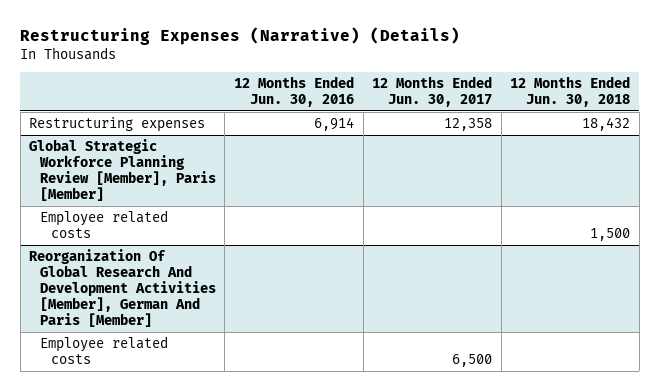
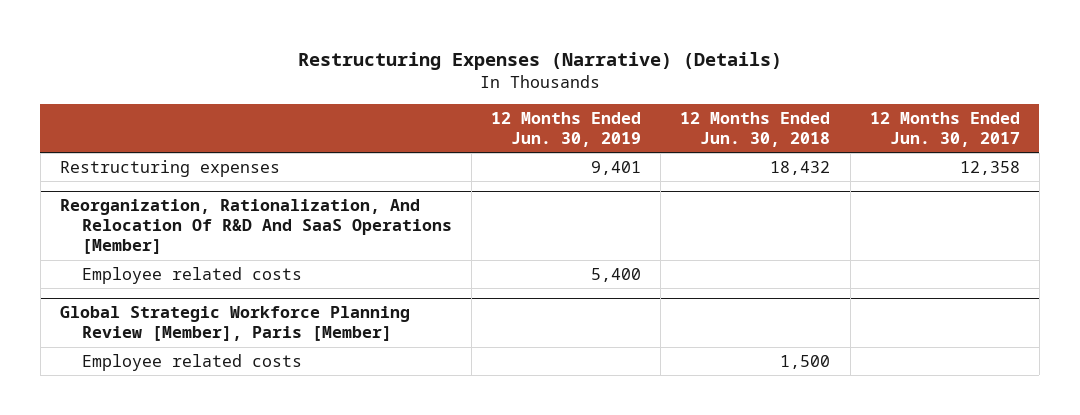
- | 12 Months Ended Jun. 30, 2016 | 12 Months Ended Jun. 30, 2017 | 12 Months Ended Jun. 30, 2018
+ | 12 Months Ended Jun. 30, 2019 | 12 Months Ended Jun. 30, 2018 | 12 Months Ended Jun. 30, 2017
+ Reorganization, Rationalization, And Relocation Of R&D And SaaS Operations [Member]
+ Employee related costs | 5,400 | |
- Reorganization Of Global Research And Development Activities [Member], German And Paris [Member]
- Employee related costs | | 6,500 |

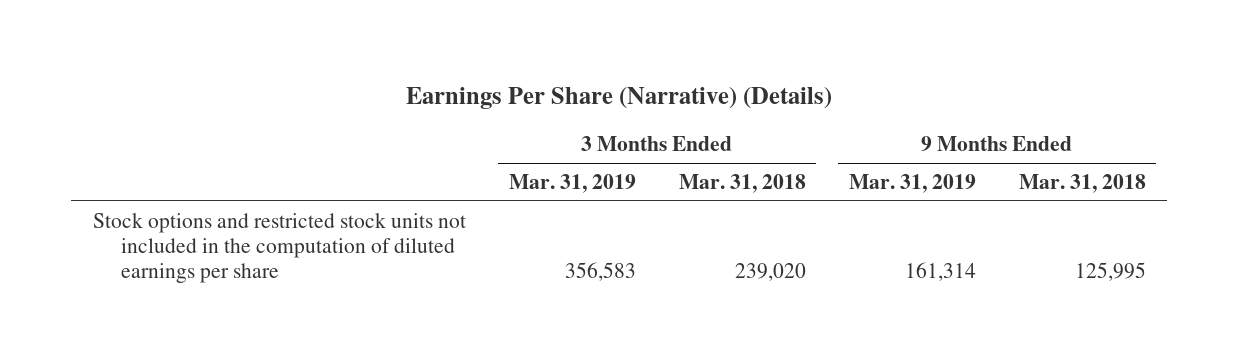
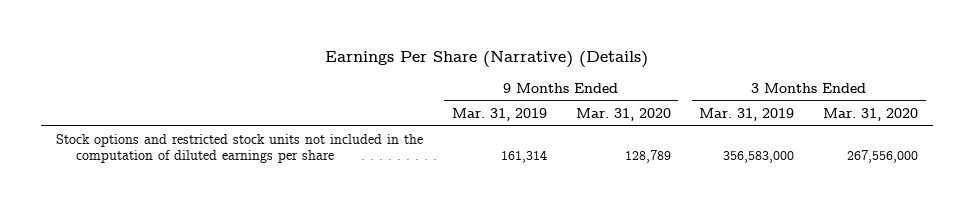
- | 3 Months Ended Mar. 31, 2019 | 3 Months Ended Mar. 31, 2018 | 9 Months Ended Mar. 31, 2019 | 9 Months Ended Mar. 31, 2018
+ | 9 Months Ended Mar. 31, 2019 | 9 Months Ended Mar. 31, 2020 | 3 Months Ended Mar. 31, 2019 | 3 Months Ended Mar. 31, 2020
- Stock options and restricted stock units not included in the computation of diluted earnings per share | 356,583 | 239,020 | 161,314 | 125,995
+ Stock options and restricted stock units not included in the computation of diluted earnings per share | 161,314 | 128,789 | 356,583,000 | 267,556,000

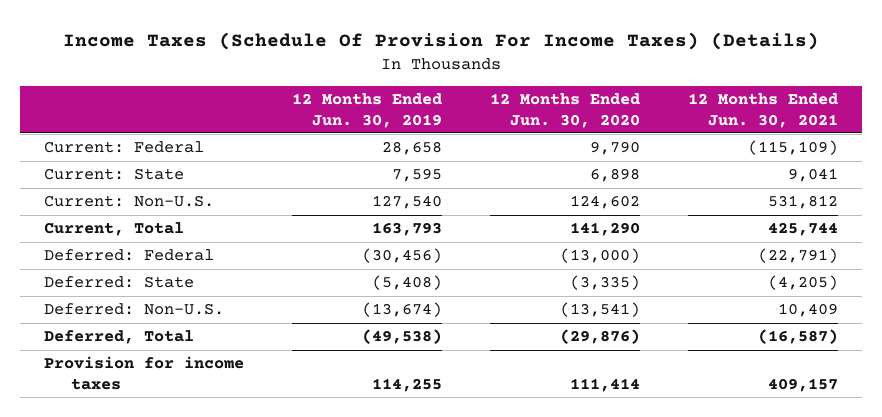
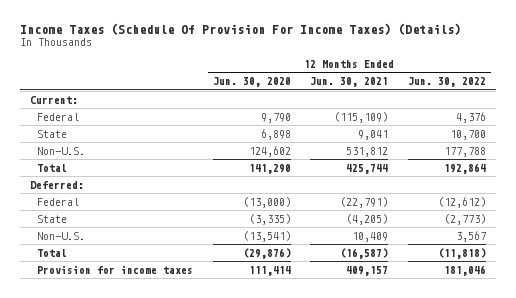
- | 12 Months Ended Jun. 30, 2019 | 12 Months Ended Jun. 30, 2020 | 12 Months Ended Jun. 30, 2021
+ | 12 Months Ended Jun. 30, 2020 | 12 Months Ended Jun. 30, 2021 | 12 Months Ended Jun. 30, 2022
- Current: Federal | 28,658 | 9,790 | (115,109)
- Current: State | 7,595 | 6,898 | 9,041
- Current: Non-U.S. | 127,540 | 124,602 | 531,812
- Current, Total | 163,793 | 141,290 | 425,744
- Deferred: Federal | (30,456) | (13,000) | (22,791)
- Deferred: State | (5,408) | (3,335) | (4,205)
- Deferred: Non-U.S. | (13,674) | (13,541) | 10,409
- Deferred, Total | (49,538) | (29,876) | (16,587)
+ Current:
+ Federal | 9,790 | (115,109) | 4,376
+ State | 6,898 | 9,041 | 10,700
+ Non-U.S. | 124,602 | 531,812 | 177,788
+ Total | 141,290 | 425,744 | 192,864
+ Deferred:
+ Federal | (13,000) | (22,791) | (12,612)
+ State | (3,335) | (4,205) | (2,773)
+ Non-U.S. | (13,541) | 10,409 | 3,567
+ Total | (29,876) | (16,587) | (11,818)

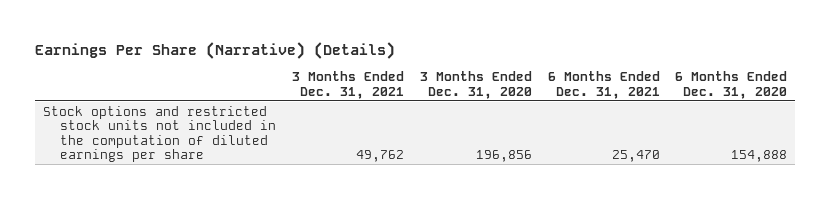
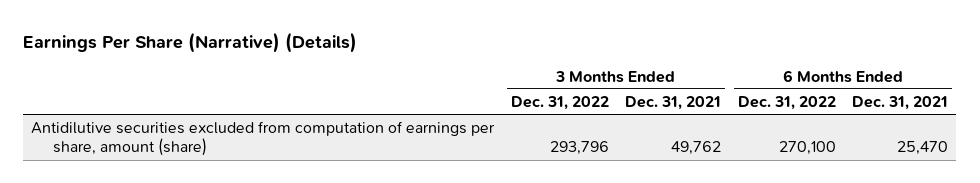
- | 3 Months Ended Dec. 31, 2021 | 3 Months Ended Dec. 31, 2020 | 6 Months Ended Dec. 31, 2021 | 6 Months Ended Dec. 31, 2020
+ | 3 Months Ended Dec. 31, 2022 | 3 Months Ended Dec. 31, 2021 | 6 Months Ended Dec. 31, 2022 | 6 Months Ended Dec. 31, 2021
- Stock options and restricted stock units not included in the computation of diluted earnings per share | 49,762 | 196,856 | 25,470 | 154,888
+ Antidilutive securities excluded from computation of earnings per share, amount (share) | 293,796 | 49,762 | 270,100 | 25,470

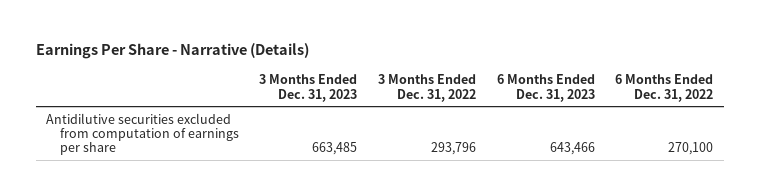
- Earnings Per Share (Narrative) (Details)
+ Earnings Per Share - Narrative (Details)
- | 3 Months Ended Dec. 31, 2022 | 3 Months Ended Dec. 31, 2021 | 6 Months Ended Dec. 31, 2022 | 6 Months Ended Dec. 31, 2021
+ | 3 Months Ended Dec. 31, 2023 | 3 Months Ended Dec. 31, 2022 | 6 Months Ended Dec. 31, 2023 | 6 Months Ended Dec. 31, 2022
- Antidilutive securities excluded from computation of earnings per share, amount (share) | 293,796 | 49,762 | 270,100 | 25,470
+ Antidilutive securities excluded from computation of earnings per share | 663,485 | 293,796 | 643,466 | 270,100

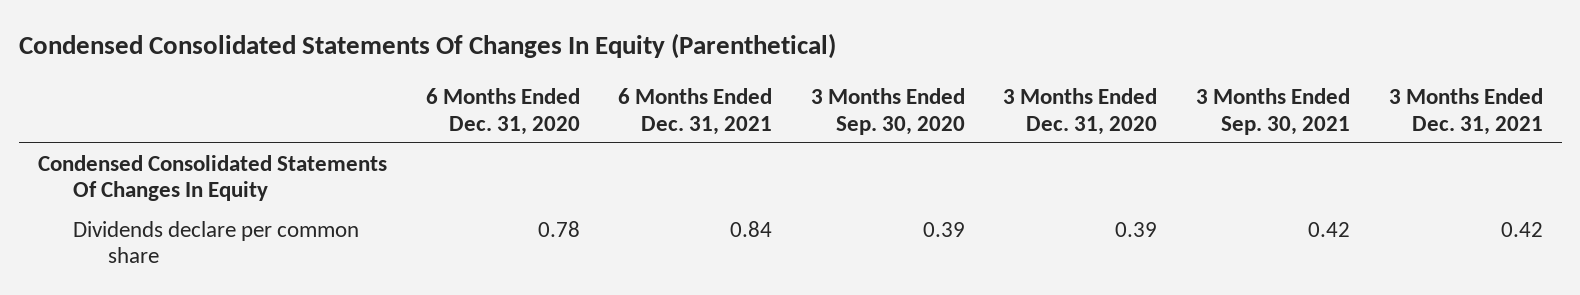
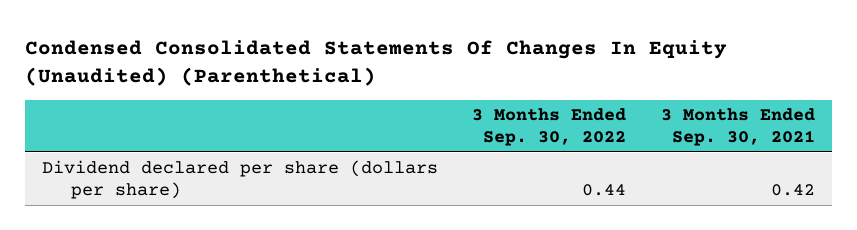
- Condensed Consolidated Statements Of Changes In Equity (Parenthetical)
+ Condensed Consolidated Statements Of Changes In Equity (Unaudited) (Parenthetical)
- | 6 Months Ended Dec. 31, 2020 | 6 Months Ended Dec. 31, 2021 | 3 Months Ended Sep. 30, 2020 | 3 Months Ended Dec. 31, 2020 | 3 Months Ended Sep. 30, 2021 | 3 Months Ended Dec. 31, 2021
+ | 3 Months Ended Sep. 30, 2022 | 3 Months Ended Sep. 30, 2021
- Condensed Consolidated Statements Of Changes In Equity
- Dividends declare per common share | 0.78 | 0.84 | 0.39 | 0.39 | 0.42 | 0.42
+ Dividend declared per share (dollars per share) | 0.44 | 0.42

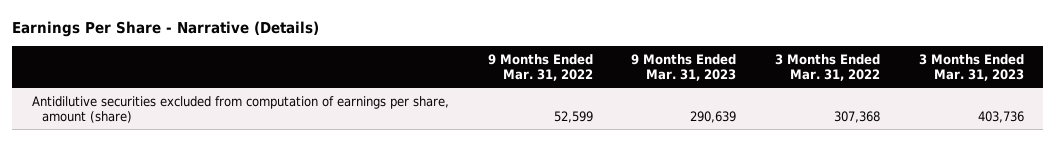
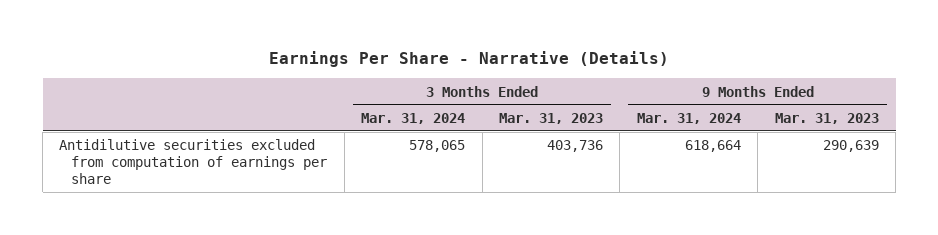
- | 9 Months Ended Mar. 31, 2022 | 9 Months Ended Mar. 31, 2023 | 3 Months Ended Mar. 31, 2022 | 3 Months Ended Mar. 31, 2023
+ | 3 Months Ended Mar. 31, 2024 | 3 Months Ended Mar. 31, 2023 | 9 Months Ended Mar. 31, 2024 | 9 Months Ended Mar. 31, 2023
- Antidilutive securities excluded from computation of earnings per share, amount (share) | 52,599 | 290,639 | 307,368 | 403,736
+ Antidilutive securities excluded from computation of earnings per share | 578,065 | 403,736 | 618,664 | 290,639

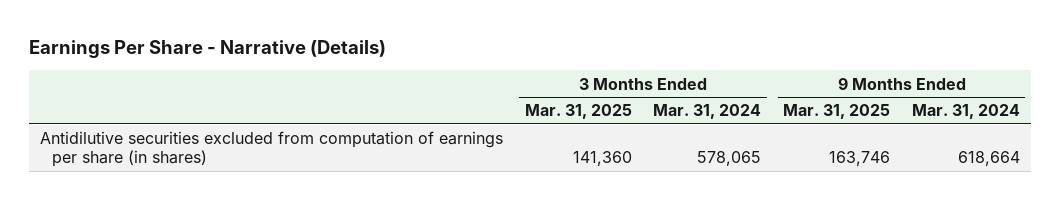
- | 3 Months Ended Mar. 31, 2024 | 3 Months Ended Mar. 31, 2023 | 9 Months Ended Mar. 31, 2024 | 9 Months Ended Mar. 31, 2023
+ | 3 Months Ended Mar. 31, 2025 | 3 Months Ended Mar. 31, 2024 | 9 Months Ended Mar. 31, 2025 | 9 Months Ended Mar. 31, 2024
- Antidilutive securities excluded from computation of earnings per share | 578,065 | 403,736 | 618,664 | 290,639
+ Antidilutive securities excluded from computation of earnings per share (in shares) | 141,360 | 578,065 | 163,746 | 618,664

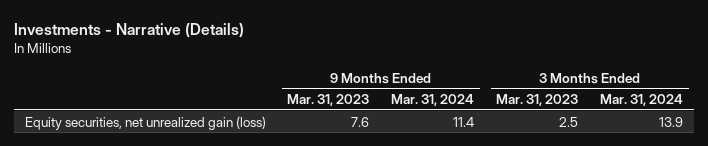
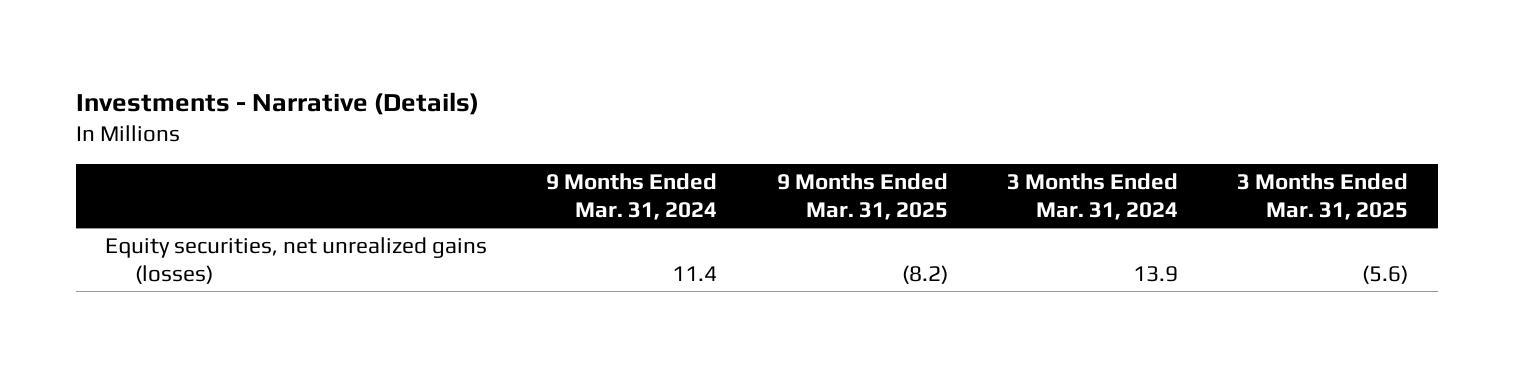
- | 9 Months Ended Mar. 31, 2023 | 9 Months Ended Mar. 31, 2024 | 3 Months Ended Mar. 31, 2023 | 3 Months Ended Mar. 31, 2024
+ | 9 Months Ended Mar. 31, 2024 | 9 Months Ended Mar. 31, 2025 | 3 Months Ended Mar. 31, 2024 | 3 Months Ended Mar. 31, 2025
- Equity securities, net unrealized gain (loss) | 7.6 | 11.4 | 2.5 | 13.9
+ Equity securities, net unrealized gains (losses) | 11.4 | (8.2) | 13.9 | (5.6)

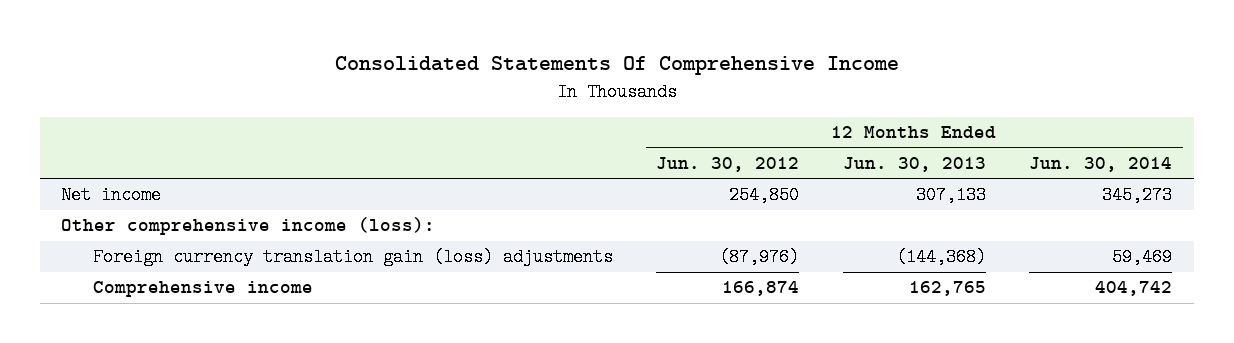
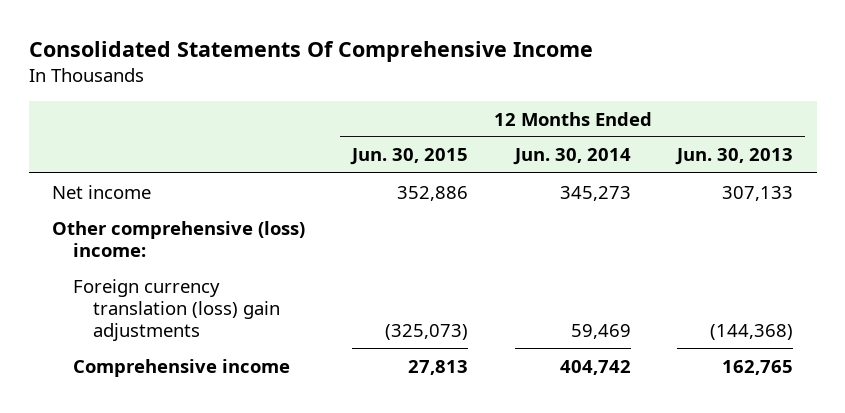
- | 12 Months Ended Jun. 30, 2012 | 12 Months Ended Jun. 30, 2013 | 12 Months Ended Jun. 30, 2014
+ | 12 Months Ended Jun. 30, 2015 | 12 Months Ended Jun. 30, 2014 | 12 Months Ended Jun. 30, 2013
- Other comprehensive income (loss):
- Foreign currency translation gain (loss) adjustments | (87,976) | (144,368) | 59,469
+ Other comprehensive (loss) income:
+ Foreign currency translation (loss) gain adjustments | (325,073) | 59,469 | (144,368)

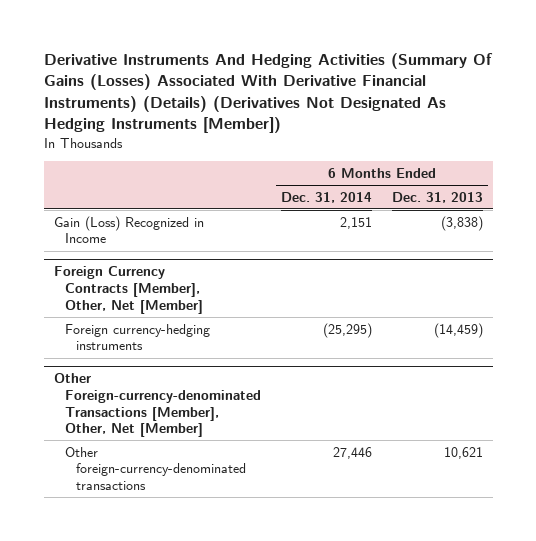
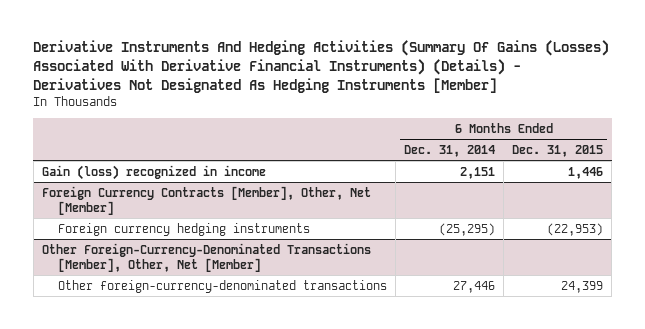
- Derivative Instruments And Hedging Activities (Summary Of Gains (Losses) Associated With Derivative Financial Instruments) (Details) (Derivatives Not Designated As Hedging Instruments [Member])
+ Derivative Instruments And Hedging Activities (Summary Of Gains (Losses) Associated With Derivative Financial Instruments) (Details) - Derivatives Not Designated As Hedging Instruments [Member]
- | 6 Months Ended Dec. 31, 2014 | 6 Months Ended Dec. 31, 2013
+ | 6 Months Ended Dec. 31, 2014 | 6 Months Ended Dec. 31, 2015
- Gain (Loss) Recognized in Income | 2,151 | (3,838)
+ Gain (loss) recognized in income | 2,151 | 1,446
@ Foreign Currency Contracts [Member], Other, Net [Member]
- Foreign currency-hedging instruments | (25,295) | (14,459)
- Other Foreign-currency-denominated Transactions [Member], Other, Net [Member]
@ Foreign Currency Contracts [Member], Other, Net [Member]
+ Foreign currency hedging instruments | (25,295) | (22,953)
+ Other Foreign-Currency-Denominated Transactions [Member], Other, Net [Member]

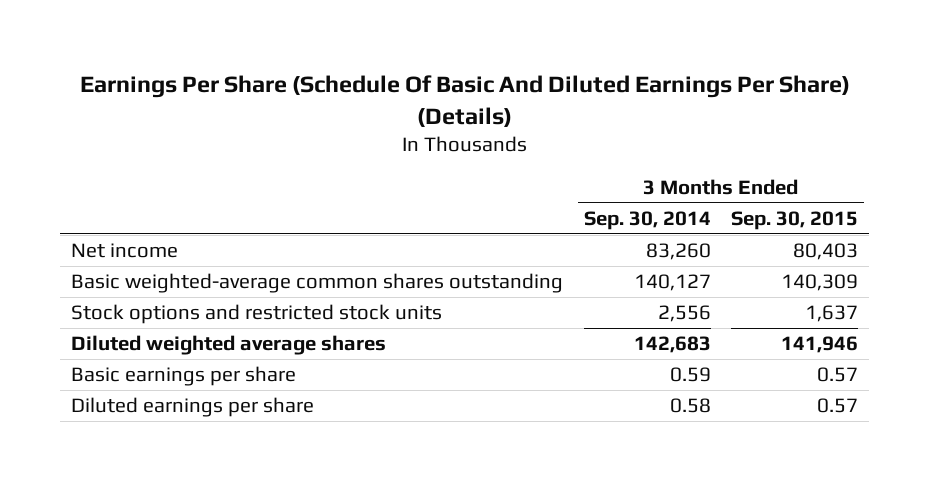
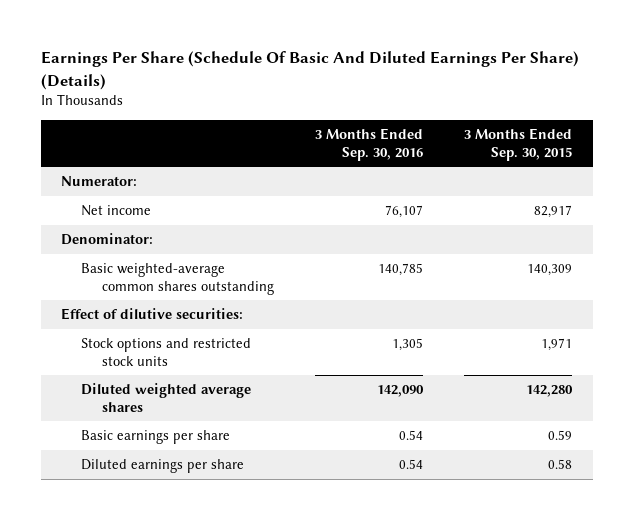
- | 3 Months Ended Sep. 30, 2014 | 3 Months Ended Sep. 30, 2015
+ | 3 Months Ended Sep. 30, 2016 | 3 Months Ended Sep. 30, 2015
- Net income | 83,260 | 80,403
+ Numerator:
+ Net income | 76,107 | 82,917
+ Denominator:
- Stock options and restricted stock units | 2,556 | 1,637
- Diluted weighted average shares | 142,683 | 141,946
- Basic earnings per share | 0.59 | 0.57
- Diluted earnings per share | 0.58 | 0.57
+ Effect of dilutive securities:
+ Stock options and restricted stock units | 1,305 | 1,971
+ Diluted weighted average shares | 142,090 | 142,280
+ Basic earnings per share | 0.54 | 0.59
+ Diluted earnings per share | 0.54 | 0.58

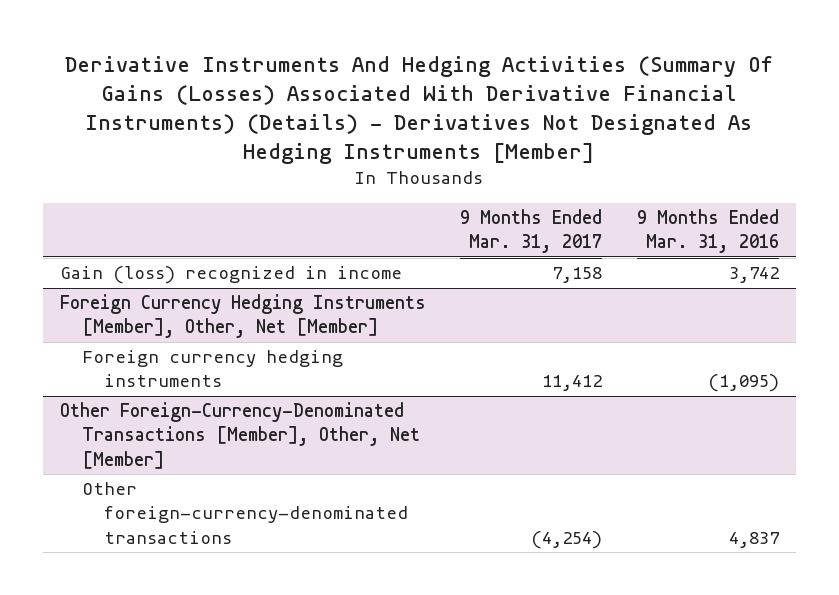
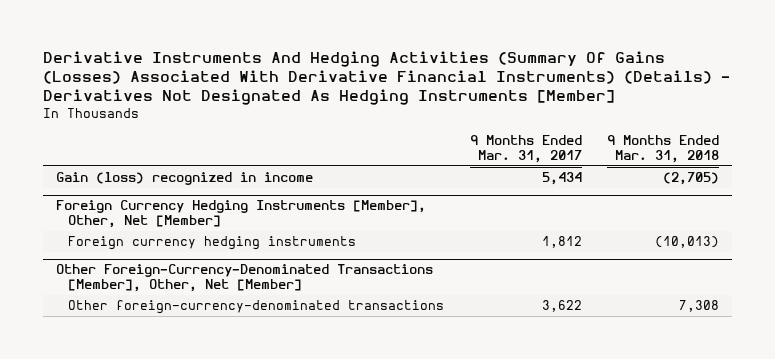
- | 9 Months Ended Mar. 31, 2017 | 9 Months Ended Mar. 31, 2016
+ | 9 Months Ended Mar. 31, 2017 | 9 Months Ended Mar. 31, 2018
- Gain (loss) recognized in income | 7,158 | 3,742
+ Gain (loss) recognized in income | 5,434 | (2,705)
@ Foreign Currency Hedging Instruments [Member], Other, Net [Member]
- Foreign currency hedging instruments | 11,412 | (1,095)
+ Foreign currency hedging instruments | 1,812 | (10,013)
@ Other Foreign-Currency-Denominated Transactions [Member], Other, Net [Member]
- Other foreign-currency-denominated transactions | (4,254) | 4,837
+ Other foreign-currency-denominated transactions | 3,622 | 7,308

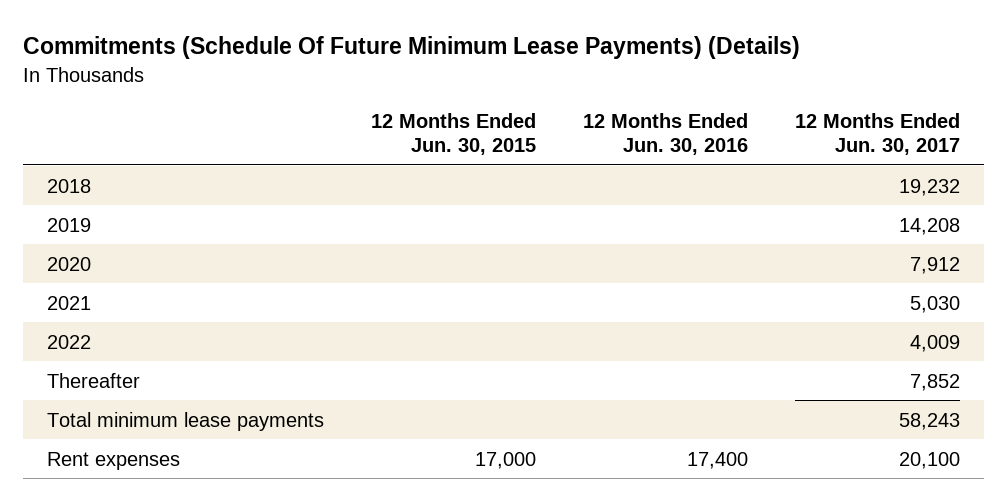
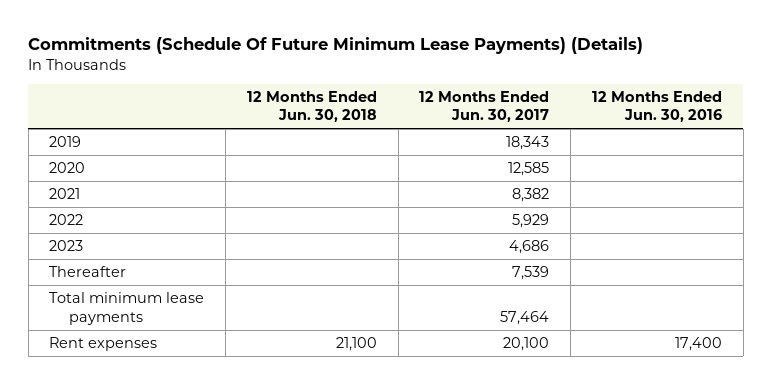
- | 12 Months Ended Jun. 30, 2015 | 12 Months Ended Jun. 30, 2016 | 12 Months Ended Jun. 30, 2017
+ | 12 Months Ended Jun. 30, 2018 | 12 Months Ended Jun. 30, 2017 | 12 Months Ended Jun. 30, 2016
- 2018 | | | 19,232
- 2019 | | | 14,208
- 2020 | | | 7,912
- 2021 | | | 5,030
- 2022 | | | 4,009
- Thereafter | | | 7,852
- Total minimum lease payments | | | 58,243
+ 2019 | | 18,343 |
+ 2020 | | 12,585 |
+ 2021 | | 8,382 |
+ 2022 | | 5,929 |
+ 2023 | | 4,686 |
+ Thereafter | | 7,539 |
+ Total minimum lease payments | | 57,464 |

